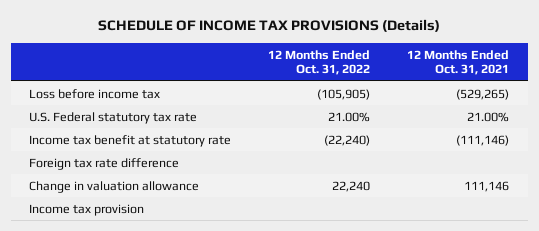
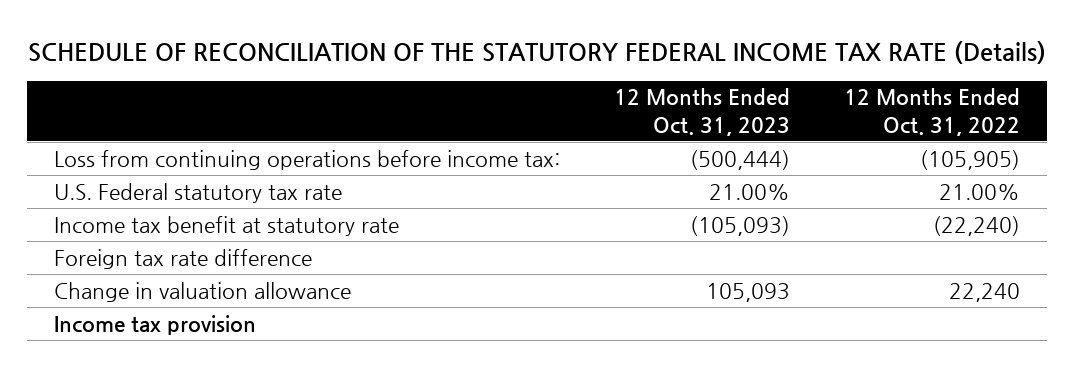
- SCHEDULE OF INCOME TAX PROVISIONS (Details)
+ SCHEDULE OF RECONCILIATION OF THE STATUTORY FEDERAL INCOME TAX RATE (Details)
- | 12 Months Ended Oct. 31, 2022 | 12 Months Ended Oct. 31, 2021
+ | 12 Months Ended Oct. 31, 2023 | 12 Months Ended Oct. 31, 2022
- Loss before income tax | (105,905) | (529,265)
+ Loss from continuing operations before income tax: | (500,444) | (105,905)

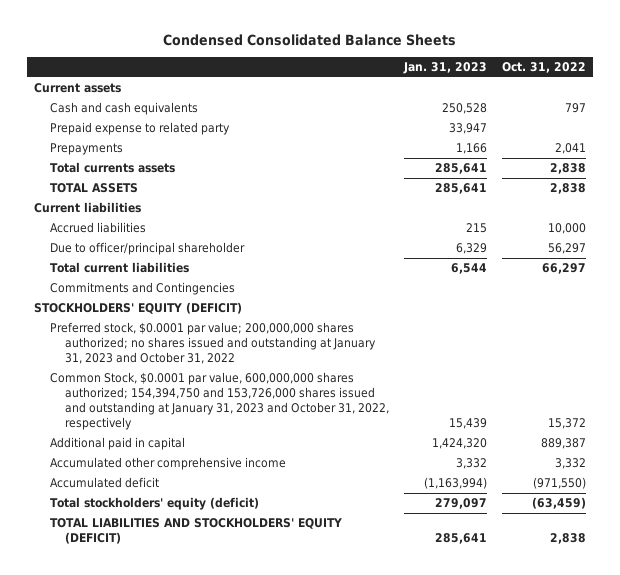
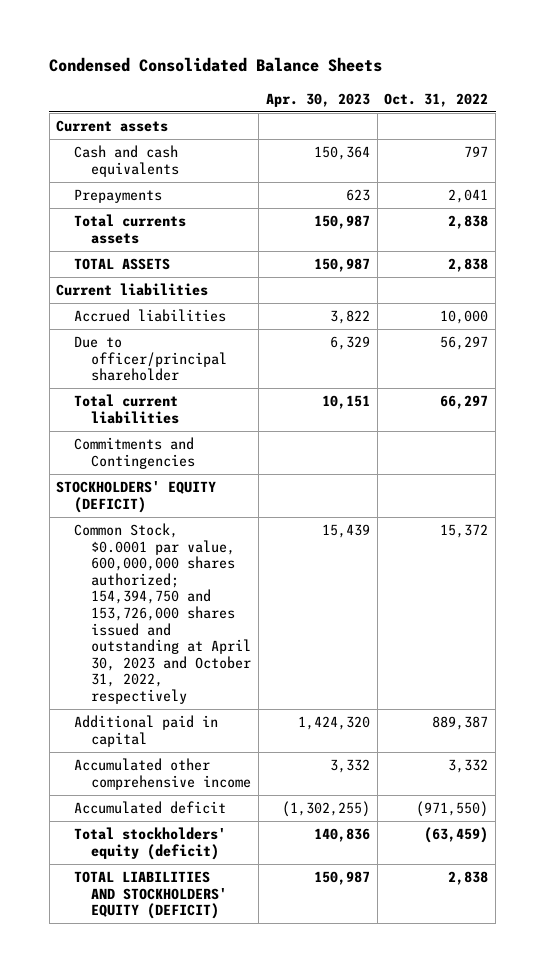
- | Jan. 31, 2023 | Oct. 31, 2022
+ | Apr. 30, 2023 | Oct. 31, 2022
- Prepaid expense to related party | 33,947 |
- Preferred stock, $0.0001 par value; 200,000,000 shares authorized; no shares issued and outstanding at January 31, 2023 and October 31, 2022
- Common Stock, $0.0001 par value, 600,000,000 shares authorized; 154,394,750 and 153,726,000 shares issued and outstanding at January 31, 2023 and October 31, 2022, respectively | 15,439 | 15,372
+ Common Stock, $0.0001 par value, 600,000,000 shares authorized; 154,394,750 and 153,726,000 shares issued and outstanding at April 30, 2023 and October 31, 2022, respectively | 15,439 | 15,372

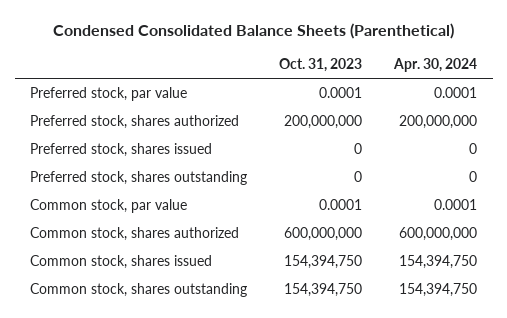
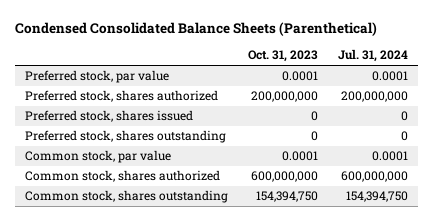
- | Oct. 31, 2023 | Apr. 30, 2024
+ | Oct. 31, 2023 | Jul. 31, 2024
- Common stock, shares issued | 154,394,750 | 154,394,750

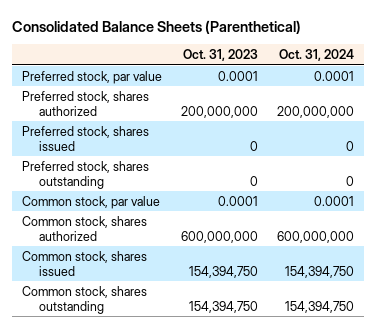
- Condensed Consolidated Balance Sheets (Parenthetical)
+ Consolidated Balance Sheets (Parenthetical)
- | Oct. 31, 2023 | Jul. 31, 2024
+ | Oct. 31, 2023 | Oct. 31, 2024
+ Common stock, shares issued | 154,394,750 | 154,394,750

